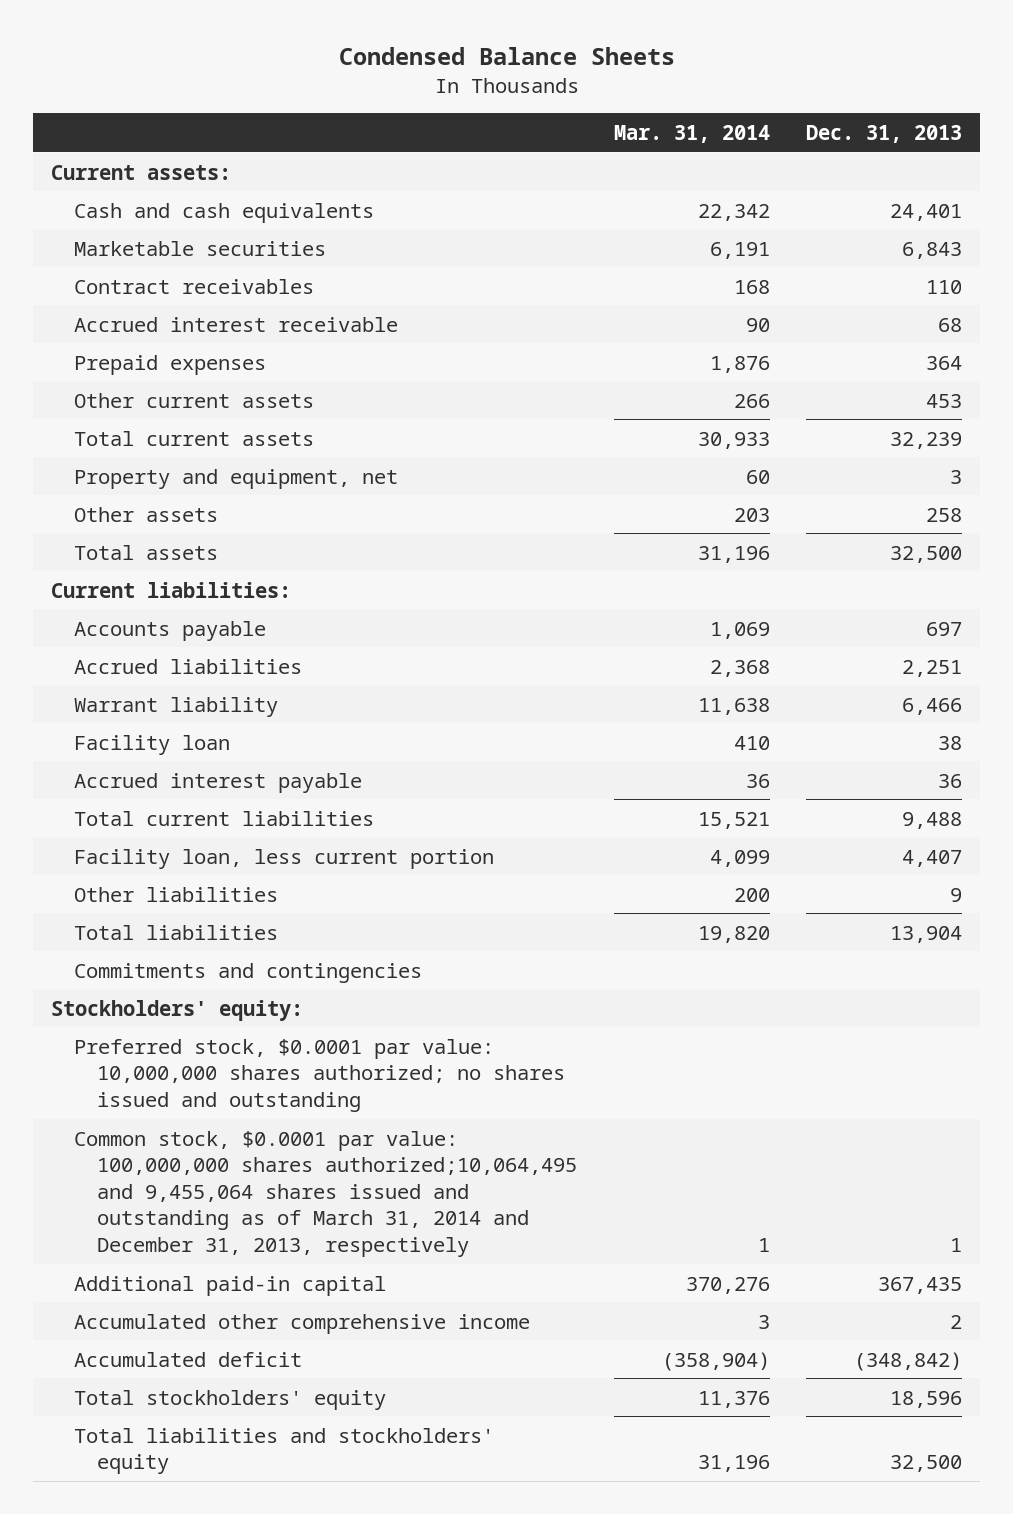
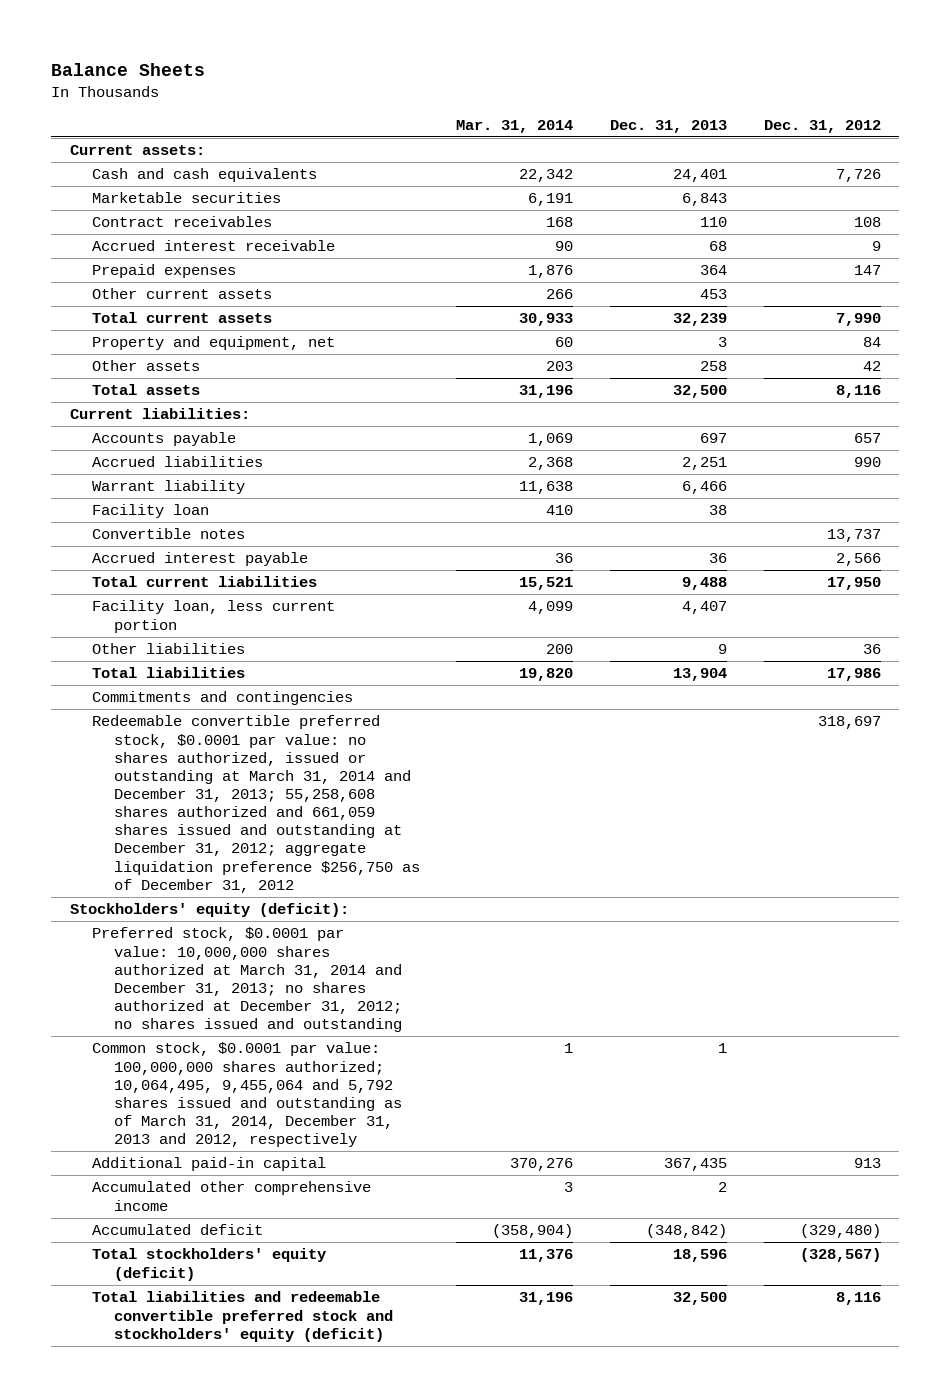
- Condensed Balance Sheets
+ Balance Sheets
- | Mar. 31, 2014 | Dec. 31, 2013
+ | Mar. 31, 2014 | Dec. 31, 2013 | Dec. 31, 2012
+ Convertible notes | | | 13,737
- Stockholders' equity:
- Preferred stock, $0.0001 par value: 10,000,000 shares authorized; no shares issued and outstanding
- Common stock, $0.0001 par value: 100,000,000 shares authorized;10,064,495 and 9,455,064 shares issued and outstanding as of March 31, 2014 and December 31, 2013, respectively | 1 | 1
+ Redeemable convertible preferred stock, $0.0001 par value: no shares authorized, issued or outstanding at March 31, 2014 and December 31, 2013; 55,258,608 shares authorized and 661,059 shares issued and outstanding at December 31, 2012; aggregate liquidation preference $256,750 as of December 31, 2012 | | | 318,697
+ Stockholders' equity (deficit):
+ Preferred stock, $0.0001 par value: 10,000,000 shares authorized at March 31, 2014 and December 31, 2013; no shares authorized at December 31, 2012; no shares issued and outstanding
+ Common stock, $0.0001 par value: 100,000,000 shares authorized; 10,064,495, 9,455,064 and 5,792 shares issued and outstanding as of March 31, 2014, December 31, 2013 and 2012, respectively | 1 | 1 |
- Total stockholders' equity | 11,376 | 18,596
- Total liabilities and stockholders' equity | 31,196 | 32,500
+ Total stockholders' equity (deficit) | 11,376 | 18,596 | (328,567)
+ Total liabilities and redeemable convertible preferred stock and stockholders' equity (deficit) | 31,196 | 32,500 | 8,116

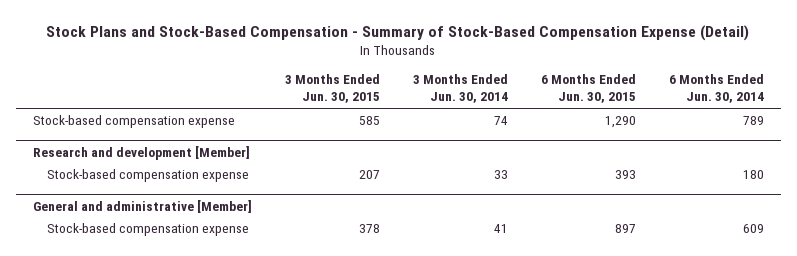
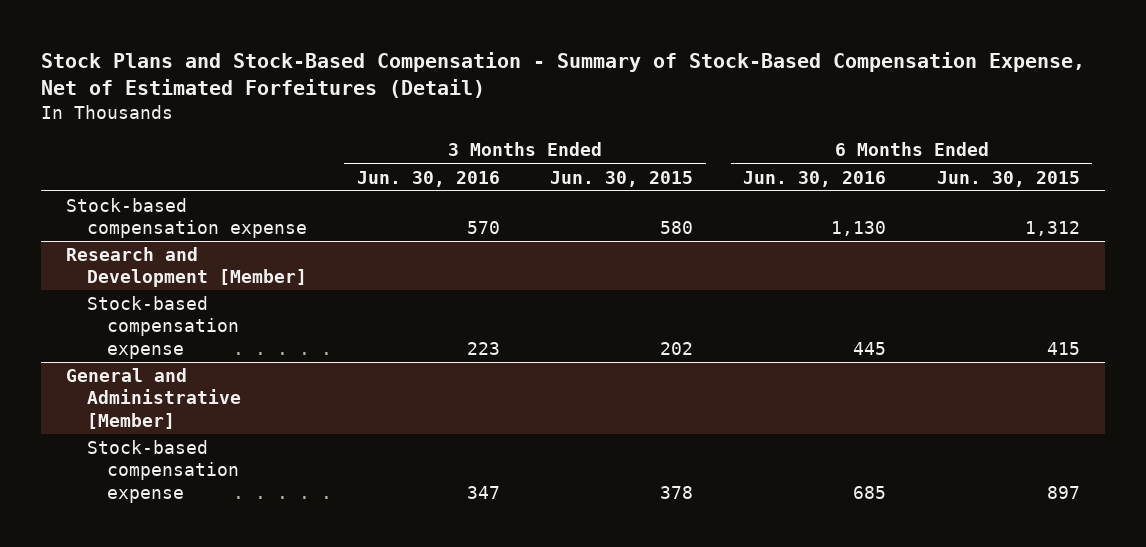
- Stock Plans and Stock-Based Compensation - Summary of Stock-Based Compensation Expense (Detail)
+ Stock Plans and Stock-Based Compensation - Summary of Stock-Based Compensation Expense, Net of Estimated Forfeitures (Detail)
- | 3 Months Ended Jun. 30, 2015 | 3 Months Ended Jun. 30, 2014 | 6 Months Ended Jun. 30, 2015 | 6 Months Ended Jun. 30, 2014
+ | 3 Months Ended Jun. 30, 2016 | 3 Months Ended Jun. 30, 2015 | 6 Months Ended Jun. 30, 2016 | 6 Months Ended Jun. 30, 2015
- Stock-based compensation expense | 585 | 74 | 1,290 | 789
- Research and development [Member]
- Stock-based compensation expense | 207 | 33 | 393 | 180
- General and administrative [Member]
+ Stock-based compensation expense | 570 | 580 | 1,130 | 1,312
+ Research and Development [Member]
+ Stock-based compensation expense | 223 | 202 | 445 | 415
+ General and Administrative [Member]

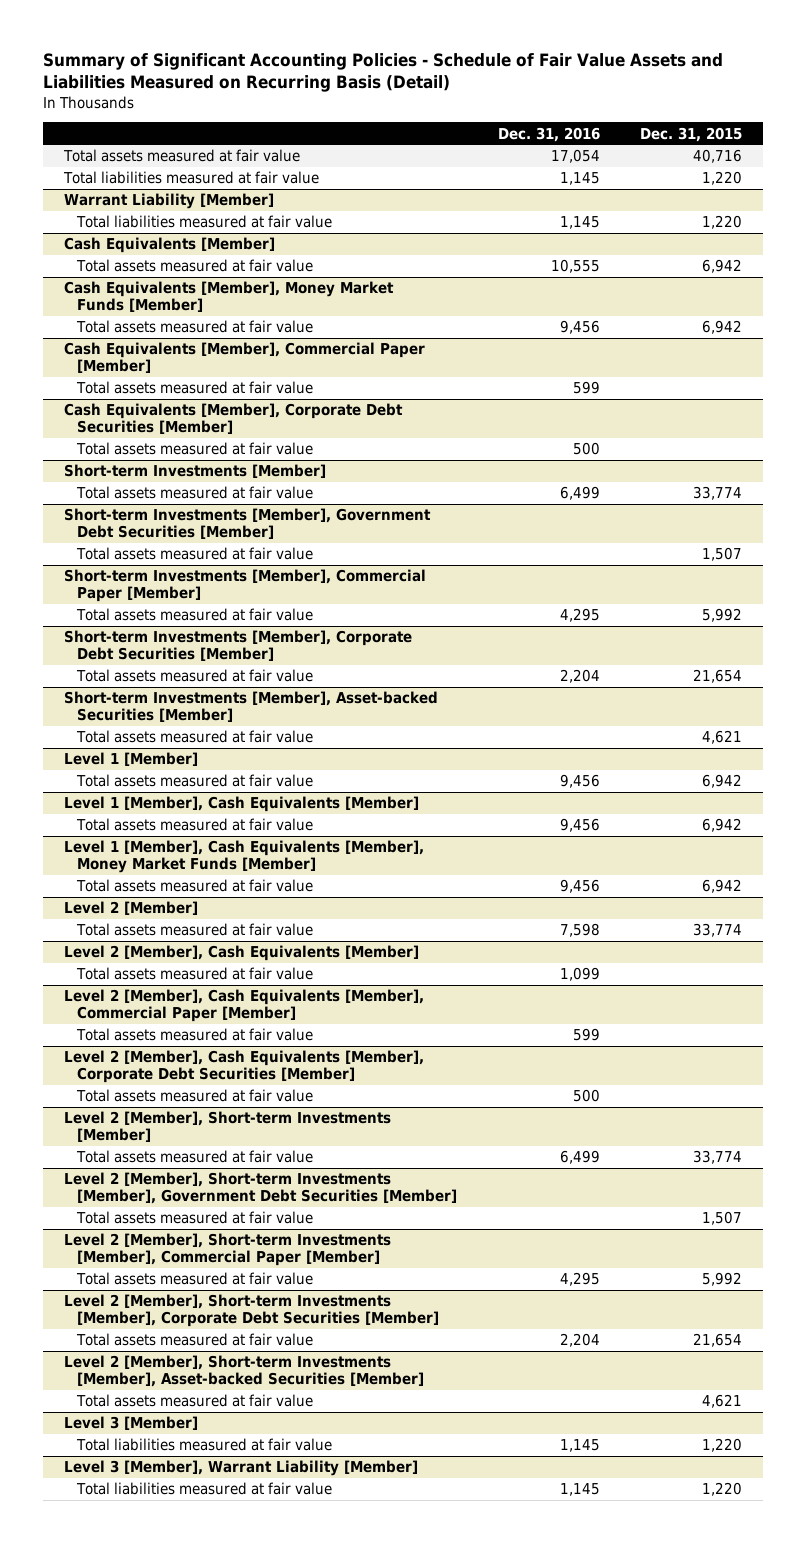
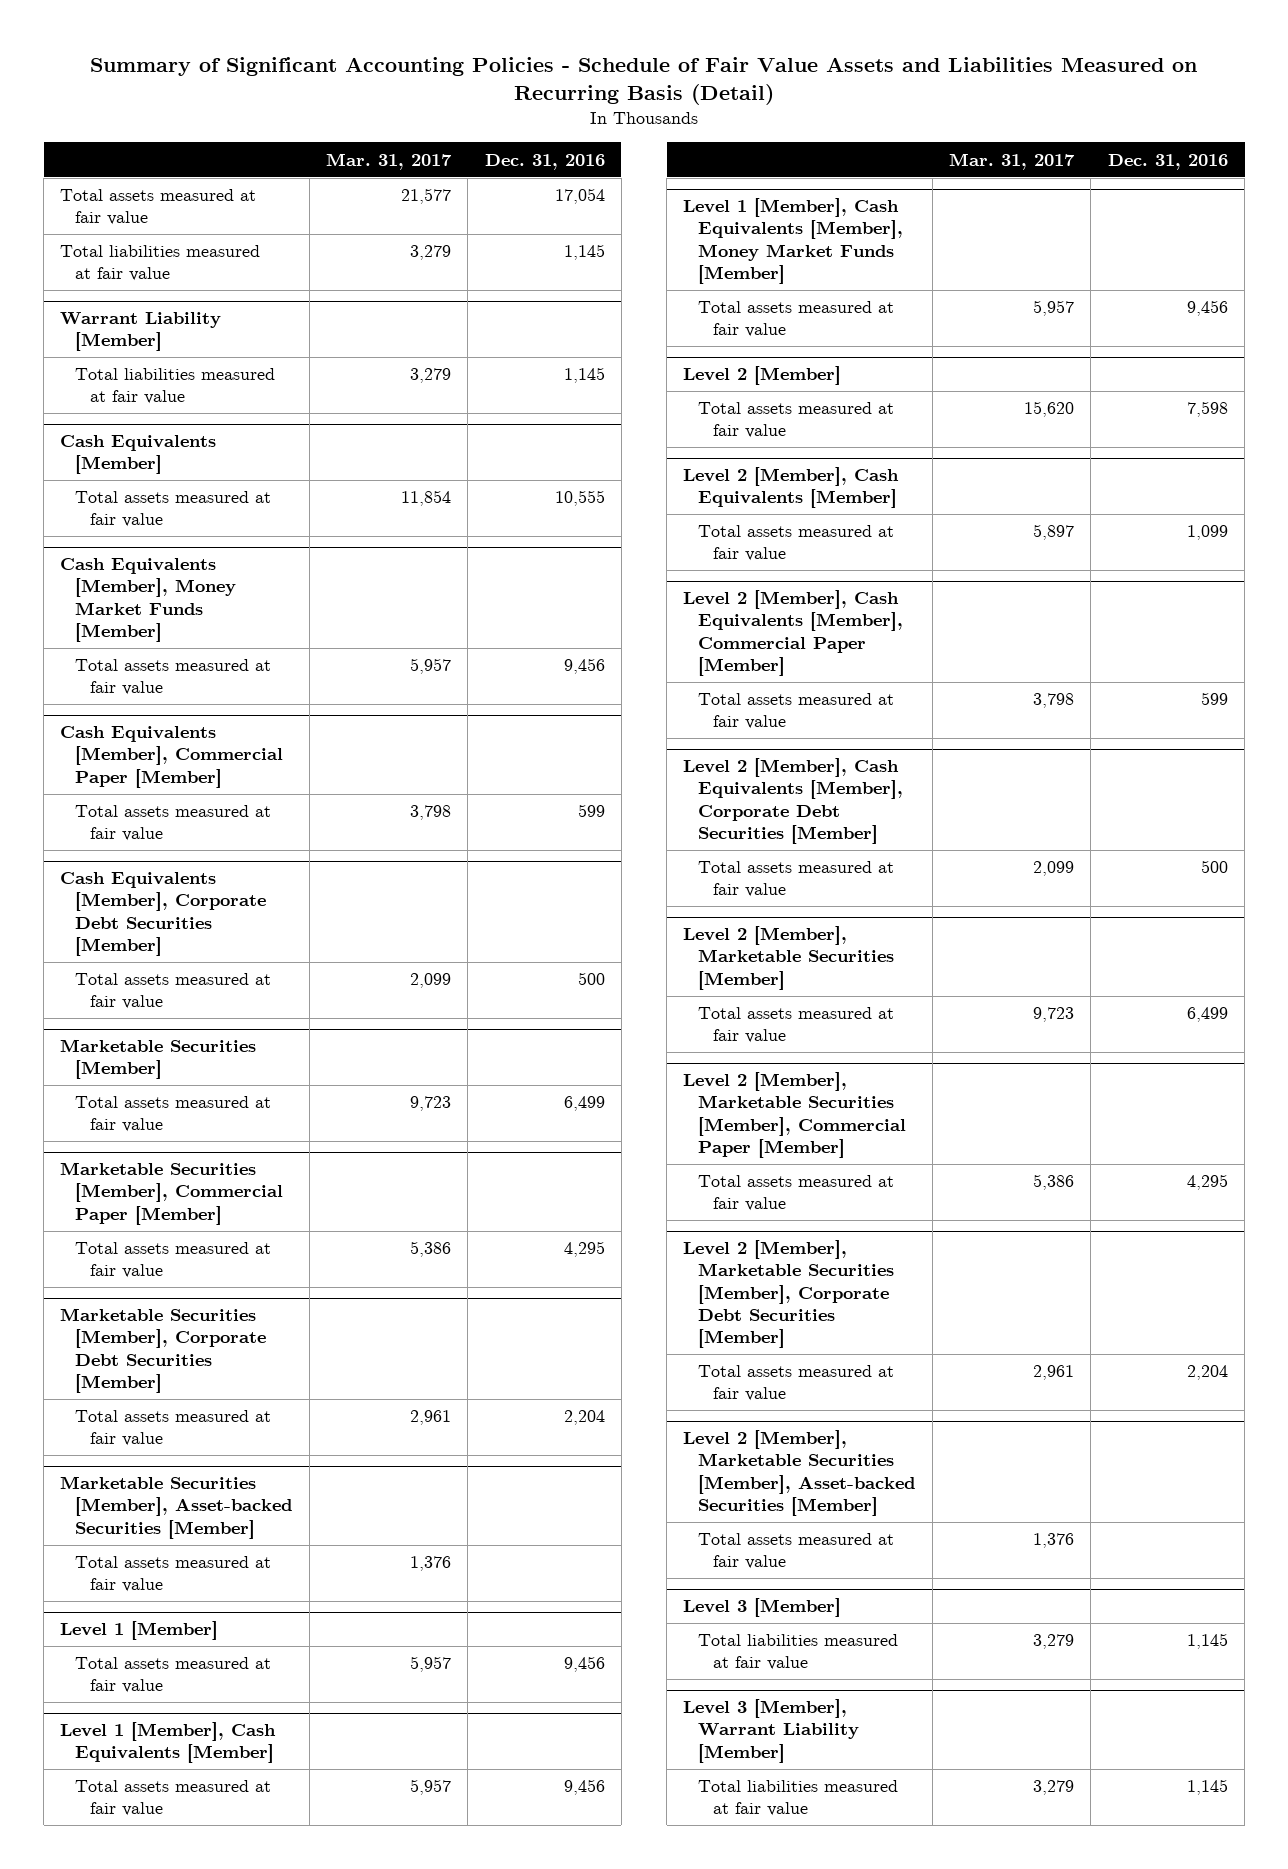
- | Dec. 31, 2016 | Dec. 31, 2015
+ | Mar. 31, 2017 | Dec. 31, 2016
- Short-term Investments [Member]
+ Marketable Securities [Member]
- Short-term Investments [Member], Government Debt Securities [Member]
- Total assets measured at fair value | | 1,507
- Short-term Investments [Member], Commercial Paper [Member]
+ Marketable Securities [Member], Commercial Paper [Member]
- Short-term Investments [Member], Corporate Debt Securities [Member]
+ Marketable Securities [Member], Corporate Debt Securities [Member]
- Short-term Investments [Member], Asset-backed Securities [Member]
+ Marketable Securities [Member], Asset-backed Securities [Member]
- Level 2 [Member], Short-term Investments [Member]
+ Level 2 [Member], Marketable Securities [Member]
- Level 2 [Member], Short-term Investments [Member], Government Debt Securities [Member]
- Total assets measured at fair value | | 1,507
- Level 2 [Member], Short-term Investments [Member], Commercial Paper [Member]
+ Level 2 [Member], Marketable Securities [Member], Commercial Paper [Member]
- Level 2 [Member], Short-term Investments [Member], Corporate Debt Securities [Member]
+ Level 2 [Member], Marketable Securities [Member], Corporate Debt Securities [Member]
- Level 2 [Member], Short-term Investments [Member], Asset-backed Securities [Member]
+ Level 2 [Member], Marketable Securities [Member], Asset-backed Securities [Member]

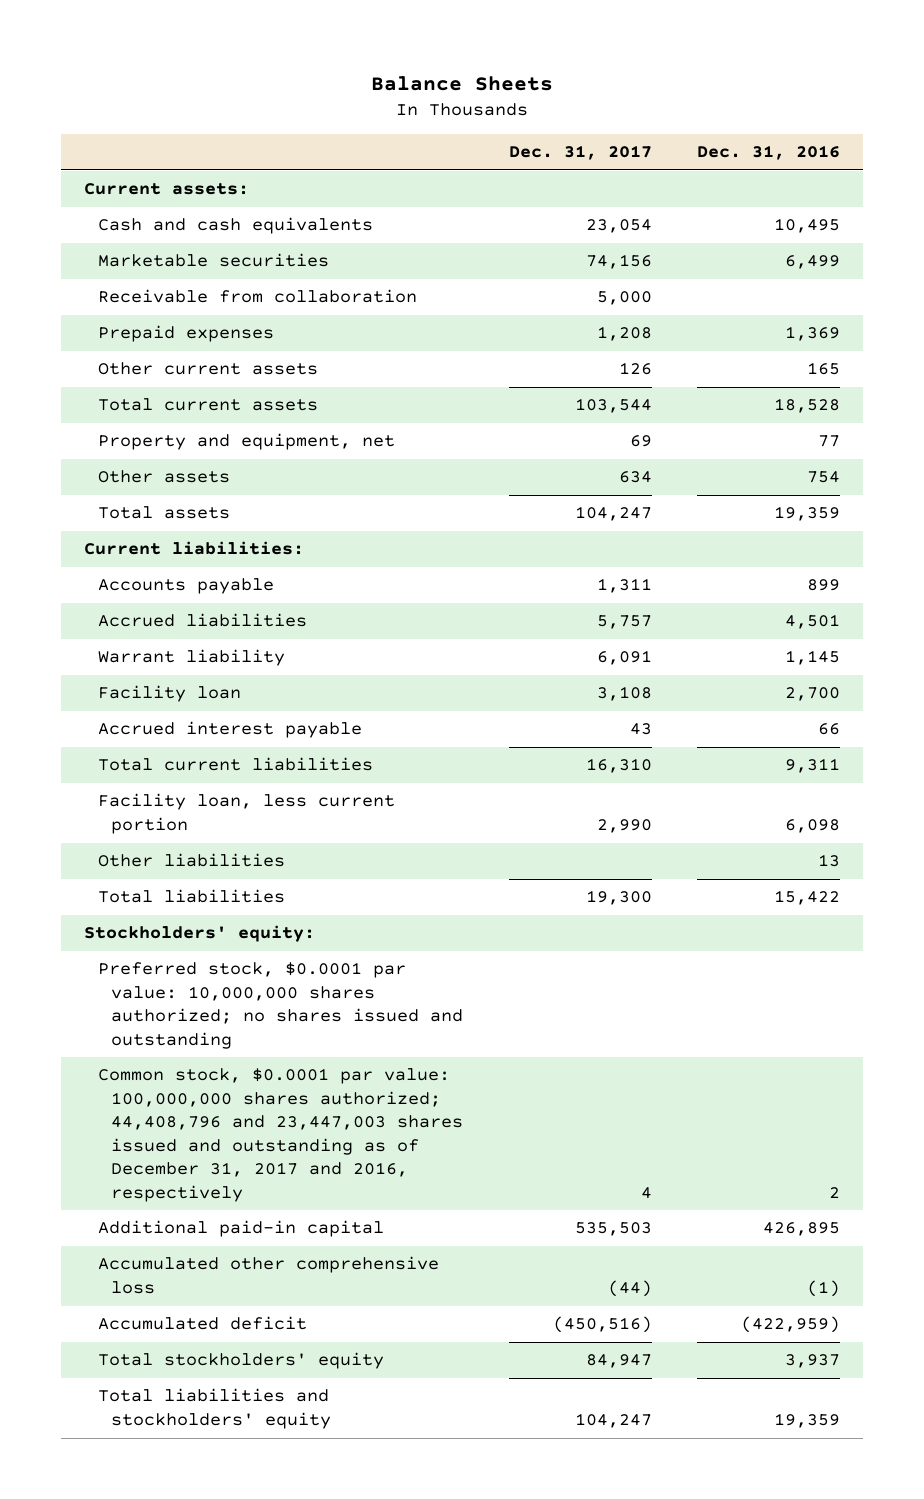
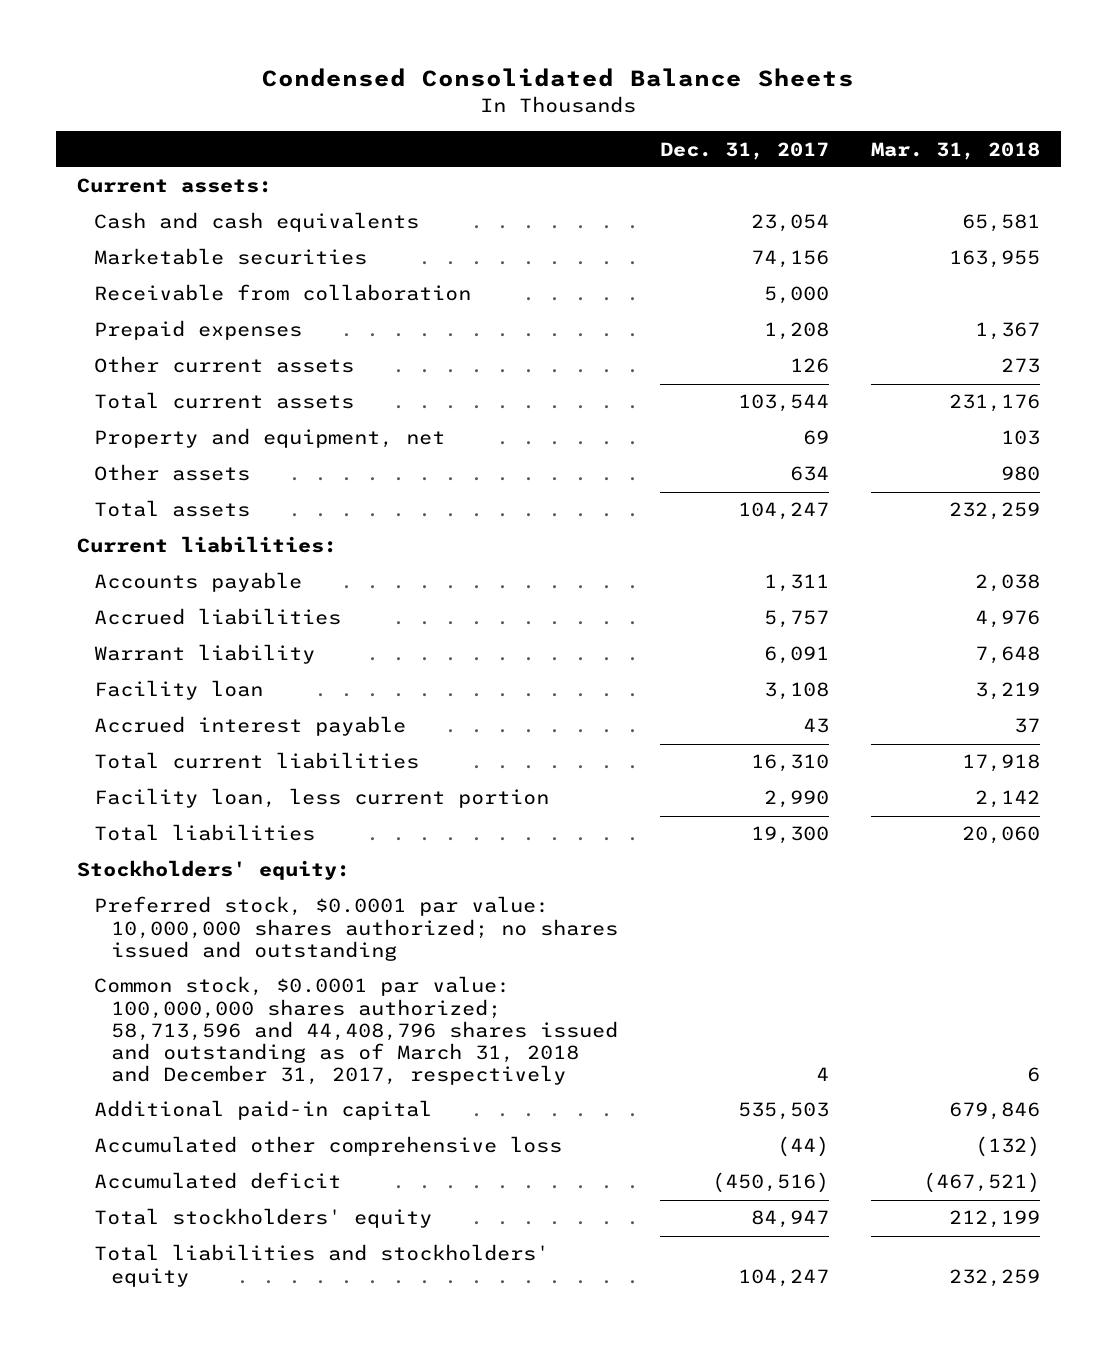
- Balance Sheets
+ Condensed Consolidated Balance Sheets
- | Dec. 31, 2017 | Dec. 31, 2016
+ | Dec. 31, 2017 | Mar. 31, 2018
- Other liabilities | | 13
- Common stock, $0.0001 par value: 100,000,000 shares authorized; 44,408,796 and 23,447,003 shares issued and outstanding as of December 31, 2017 and 2016, respectively | 4 | 2
+ Common stock, $0.0001 par value: 100,000,000 shares authorized; 58,713,596 and 44,408,796 shares issued and outstanding as of March 31, 2018 and December 31, 2017, respectively | 4 | 6

